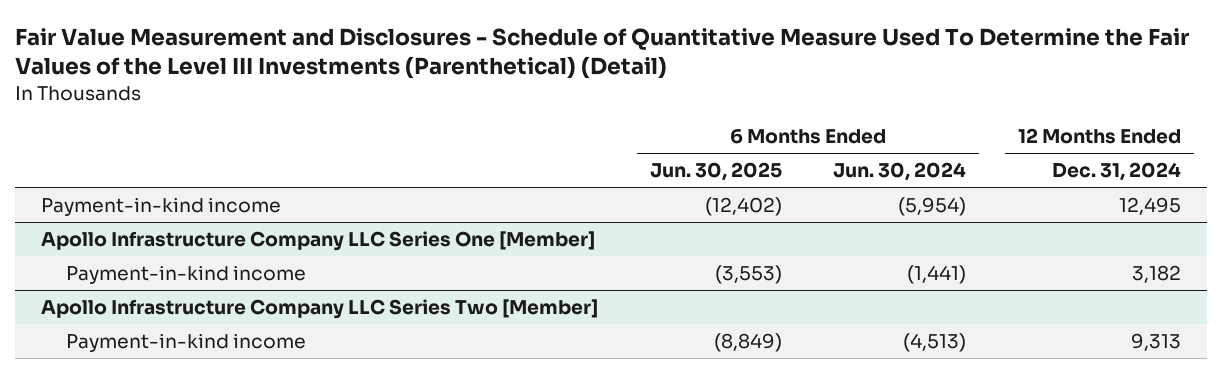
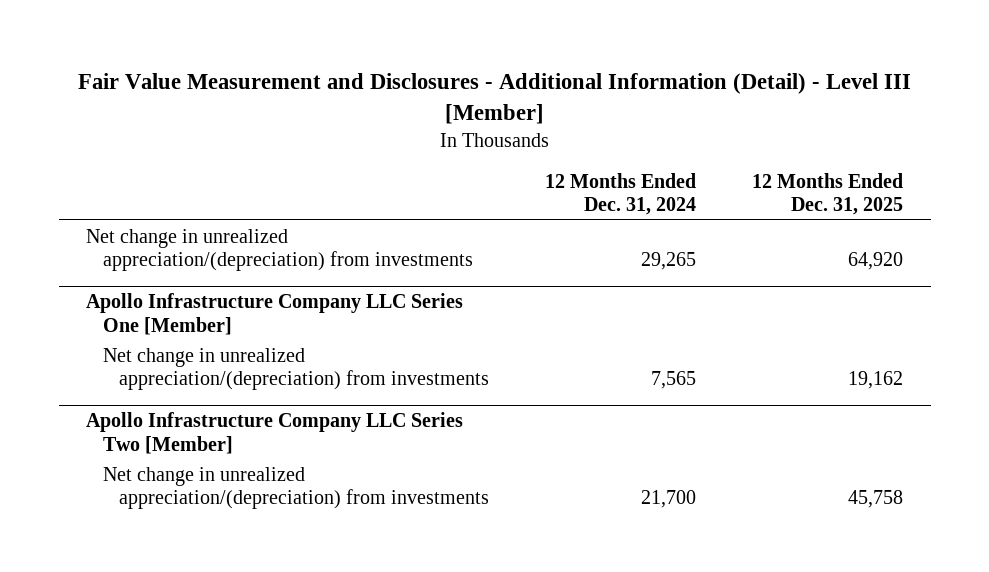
- Fair Value Measurement and Disclosures - Schedule of Quantitative Measure Used To Determine the Fair Values of the Level III Investments (Parenthetical) (Detail)
+ Fair Value Measurement and Disclosures - Additional Information (Detail) - Level III [Member]
- | 6 Months Ended Jun. 30, 2025 | 6 Months Ended Jun. 30, 2024 | 12 Months Ended Dec. 31, 2024
+ | 12 Months Ended Dec. 31, 2024 | 12 Months Ended Dec. 31, 2025
- Payment-in-kind income | (12,402) | (5,954) | 12,495
+ Net change in unrealized appreciation/(depreciation) from investments | 29,265 | 64,920
@ Apollo Infrastructure Company LLC Series One [Member]
- Payment-in-kind income | (3,553) | (1,441) | 3,182
+ Net change in unrealized appreciation/(depreciation) from investments | 7,565 | 19,162
@ Apollo Infrastructure Company LLC Series Two [Member]
- Payment-in-kind income | (8,849) | (4,513) | 9,313
+ Net change in unrealized appreciation/(depreciation) from investments | 21,700 | 45,758

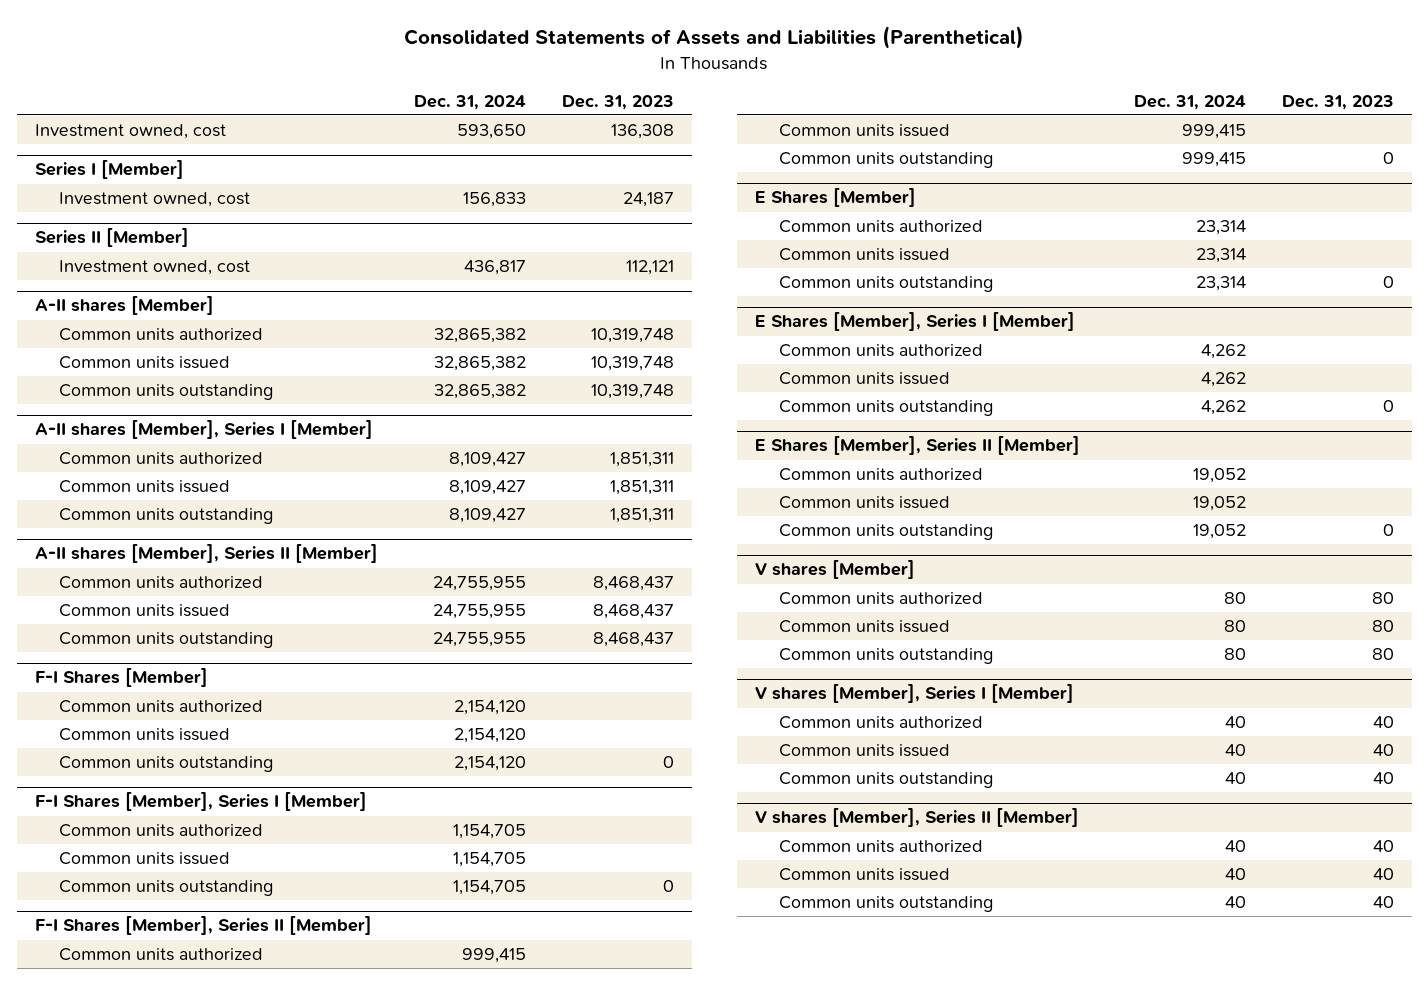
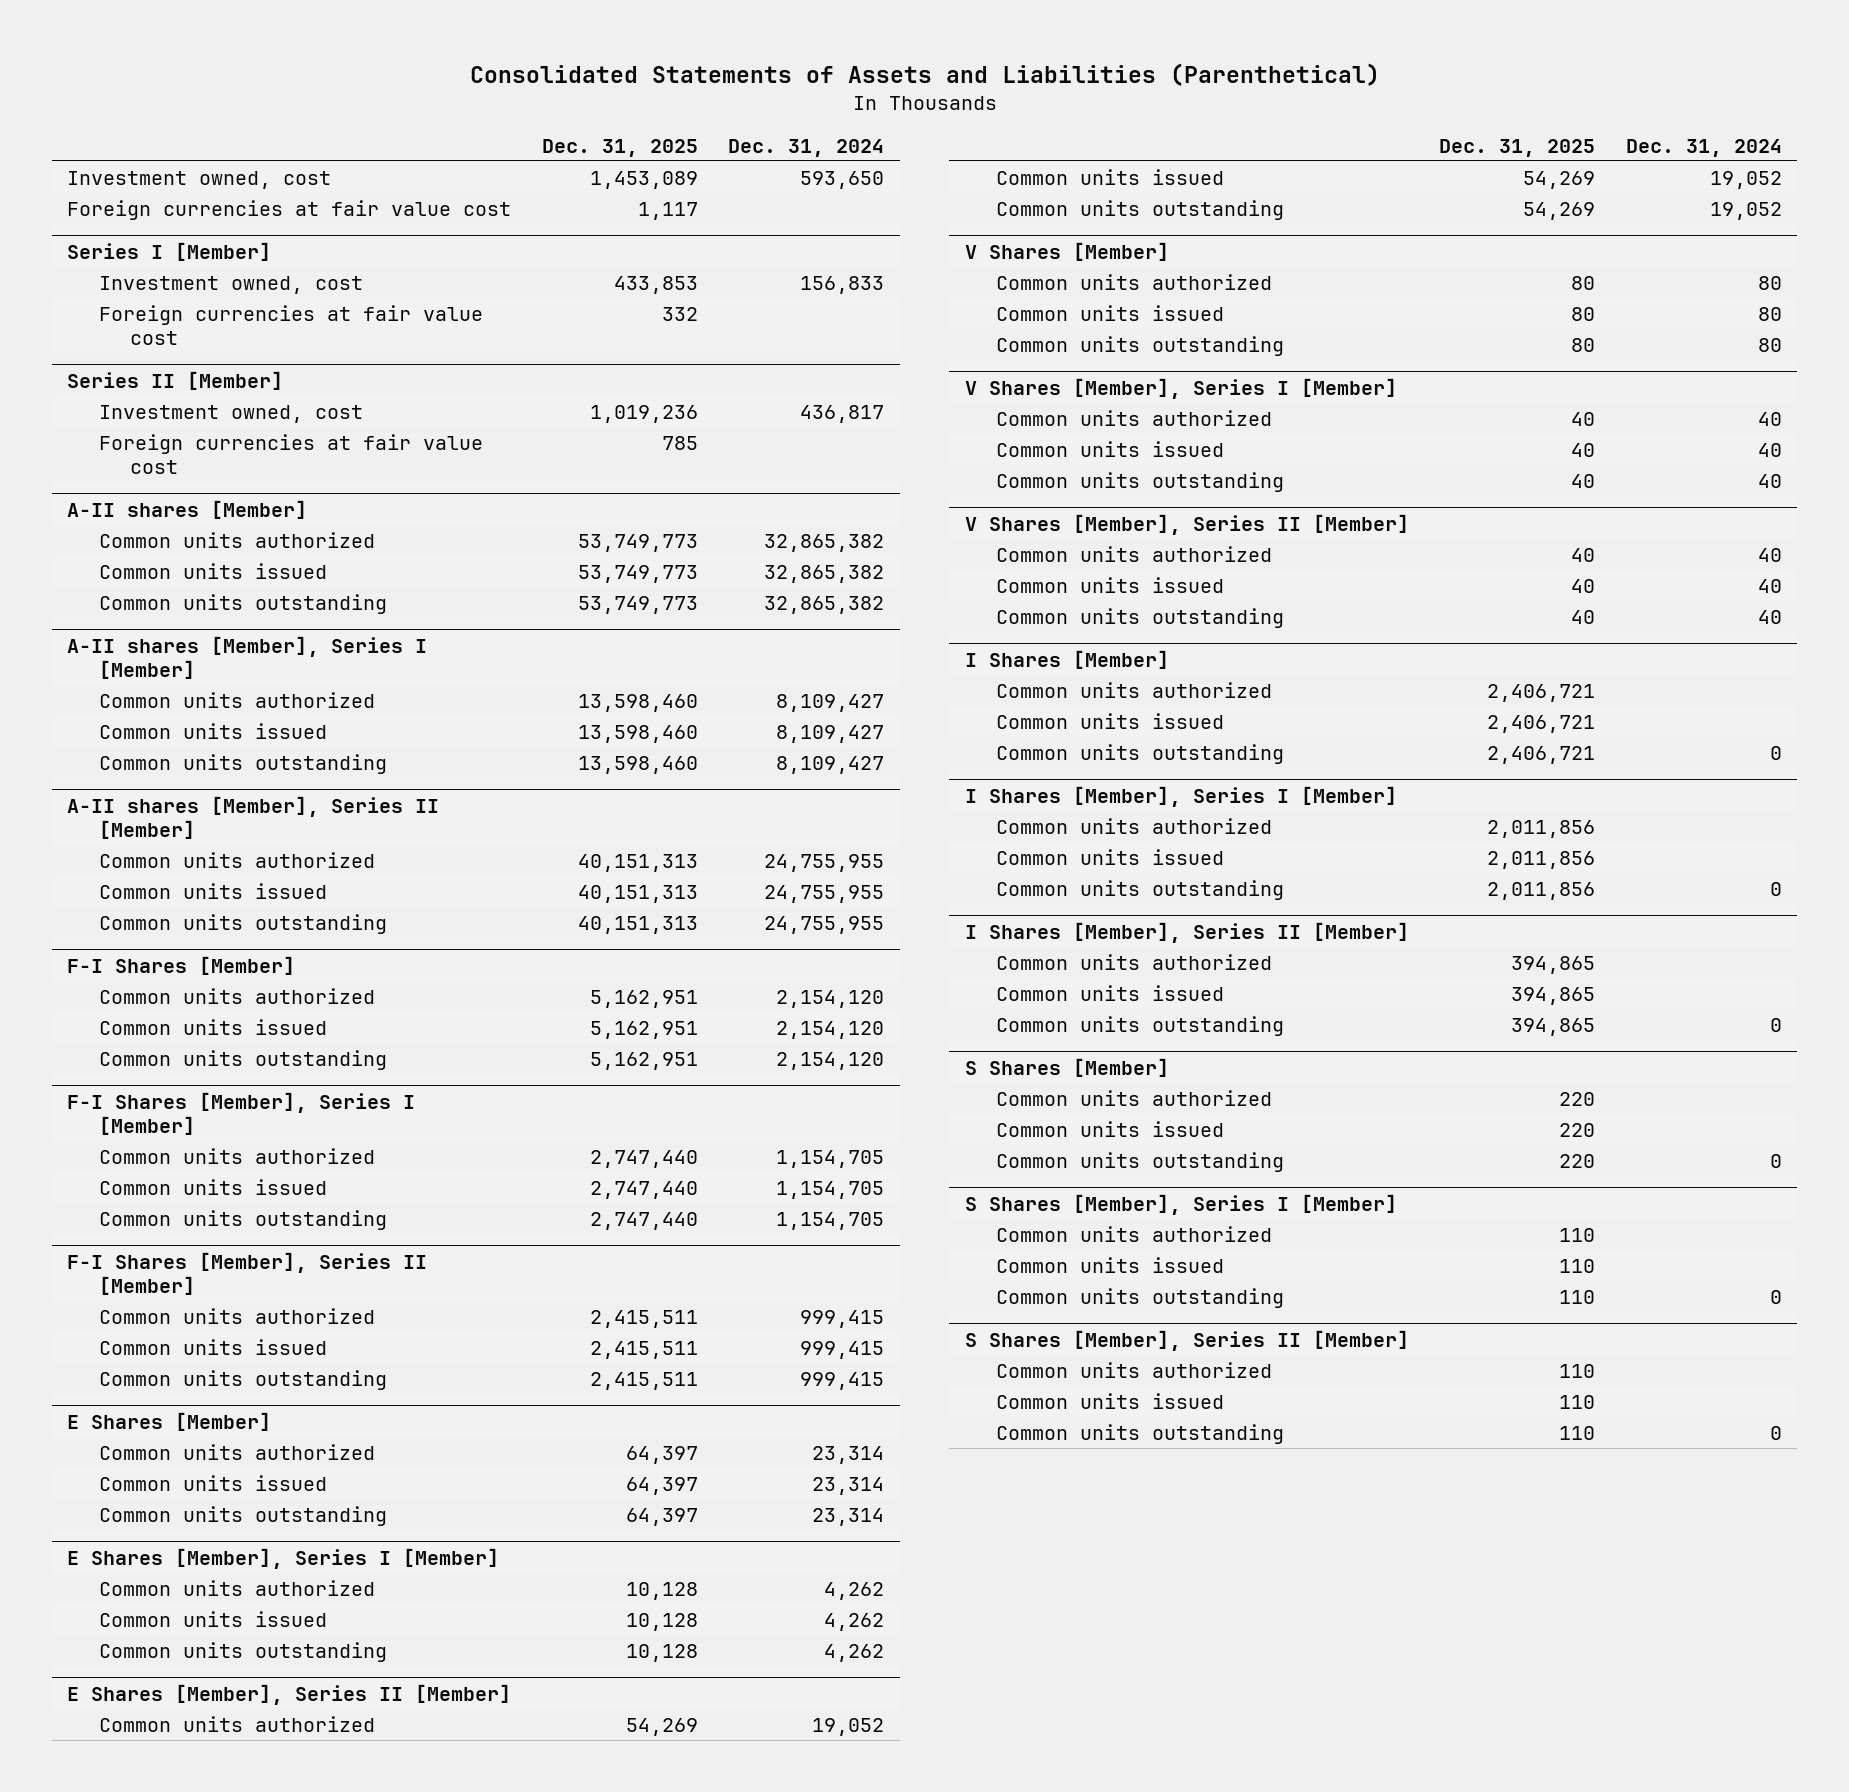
- | Dec. 31, 2024 | Dec. 31, 2023
+ | Dec. 31, 2025 | Dec. 31, 2024
+ Foreign currencies at fair value cost | 1,117 |
@ Series I [Member]
+ Foreign currencies at fair value cost | 332 |
@ Series II [Member]
+ Foreign currencies at fair value cost | 785 |
- V shares [Member]
+ V Shares [Member]
- V shares [Member], Series I [Member]
+ V Shares [Member], Series I [Member]
- V shares [Member], Series II [Member]
+ V Shares [Member], Series II [Member]
+ I Shares [Member]
+ Common units authorized | 2,406,721 |
+ Common units issued | 2,406,721 |
+ Common units outstanding | 2,406,721 | 0
+ I Shares [Member], Series I [Member]
+ Common units authorized | 2,011,856 |
+ Common units issued | 2,011,856 |
+ Common units outstanding | 2,011,856 | 0
+ I Shares [Member], Series II [Member]
+ Common units authorized | 394,865 |
+ Common units issued | 394,865 |
+ Common units outstanding | 394,865 | 0
+ S Shares [Member]
+ Common units authorized | 220 |
+ Common units issued | 220 |
+ Common units outstanding | 220 | 0
+ S Shares [Member], Series I [Member]
+ Common units authorized | 110 |
+ Common units issued | 110 |
+ Common units outstanding | 110 | 0
+ S Shares [Member], Series II [Member]
+ Common units authorized | 110 |
+ Common units issued | 110 |
+ Common units outstanding | 110 | 0

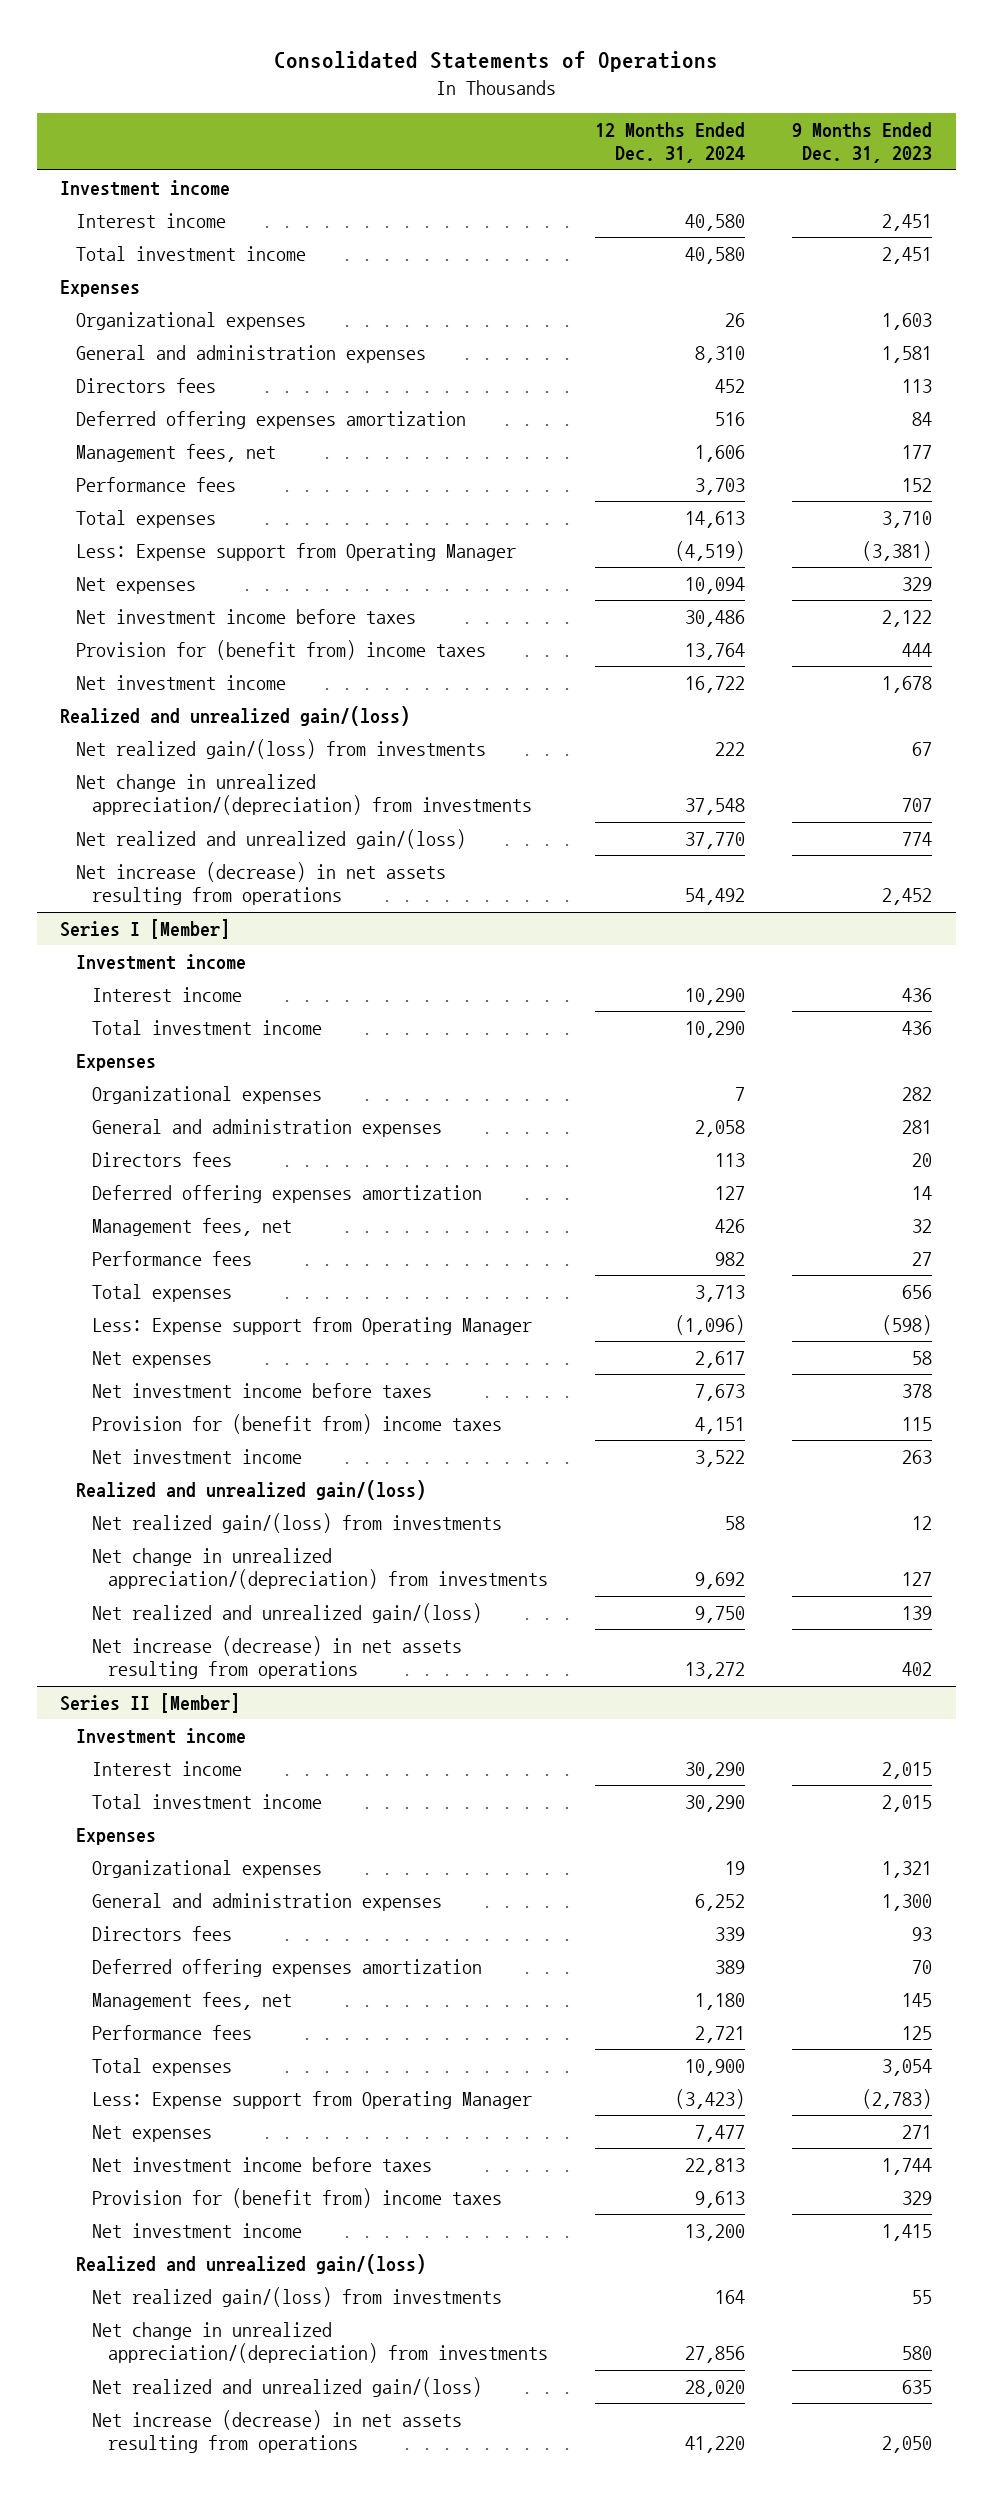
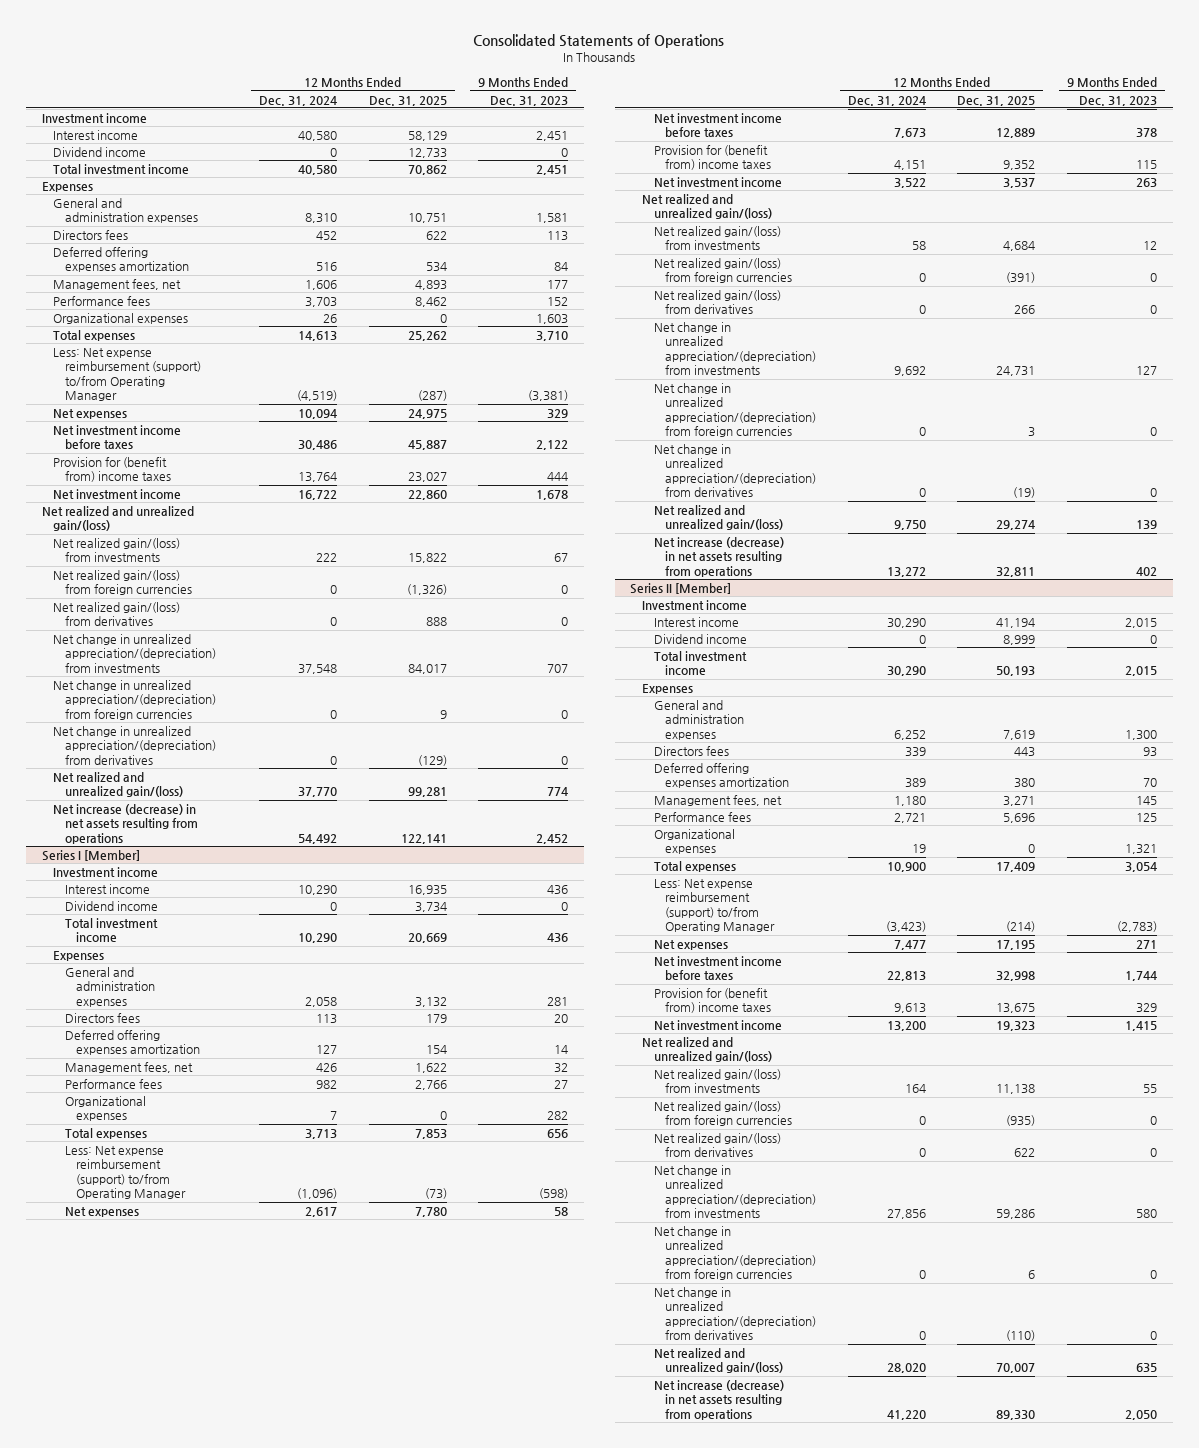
- | 12 Months Ended Dec. 31, 2024 | 9 Months Ended Dec. 31, 2023
+ | 12 Months Ended Dec. 31, 2024 | 12 Months Ended Dec. 31, 2025 | 9 Months Ended Dec. 31, 2023
+ Dividend income | 0 | 12,733 | 0
moved down: Organizational expenses | 26 | 0 | 1,603
- Less: Expense support from Operating Manager | (4,519) | (3,381)
+ Less: Net expense reimbursement (support) to/from Operating Manager | (4,519) | (287) | (3,381)
- Realized and unrealized gain/(loss)
+ Net realized and unrealized gain/(loss)
+ Net realized gain/(loss) from foreign currencies | 0 | (1,326) | 0
+ Net realized gain/(loss) from derivatives | 0 | 888 | 0
+ Net change in unrealized appreciation/(depreciation) from foreign currencies | 0 | 9 | 0
+ Net change in unrealized appreciation/(depreciation) from derivatives | 0 | (129) | 0
@ Series I [Member]
+ Dividend income | 0 | 3,734 | 0
moved down: Organizational expenses | 7 | 0 | 282
- Less: Expense support from Operating Manager | (1,096) | (598)
+ Less: Net expense reimbursement (support) to/from Operating Manager | (1,096) | (73) | (598)
- Realized and unrealized gain/(loss)
+ Net realized and unrealized gain/(loss)
+ Net realized gain/(loss) from foreign currencies | 0 | (391) | 0
+ Net realized gain/(loss) from derivatives | 0 | 266 | 0
+ Net change in unrealized appreciation/(depreciation) from foreign currencies | 0 | 3 | 0
+ Net change in unrealized appreciation/(depreciation) from derivatives | 0 | (19) | 0
@ Series II [Member]
+ Dividend income | 0 | 8,999 | 0
moved down: Organizational expenses | 19 | 0 | 1,321
- Less: Expense support from Operating Manager | (3,423) | (2,783)
+ Less: Net expense reimbursement (support) to/from Operating Manager | (3,423) | (214) | (2,783)
- Realized and unrealized gain/(loss)
+ Net realized and unrealized gain/(loss)
+ Net realized gain/(loss) from foreign currencies | 0 | (935) | 0
+ Net realized gain/(loss) from derivatives | 0 | 622 | 0
+ Net change in unrealized appreciation/(depreciation) from foreign currencies | 0 | 6 | 0
+ Net change in unrealized appreciation/(depreciation) from derivatives | 0 | (110) | 0

